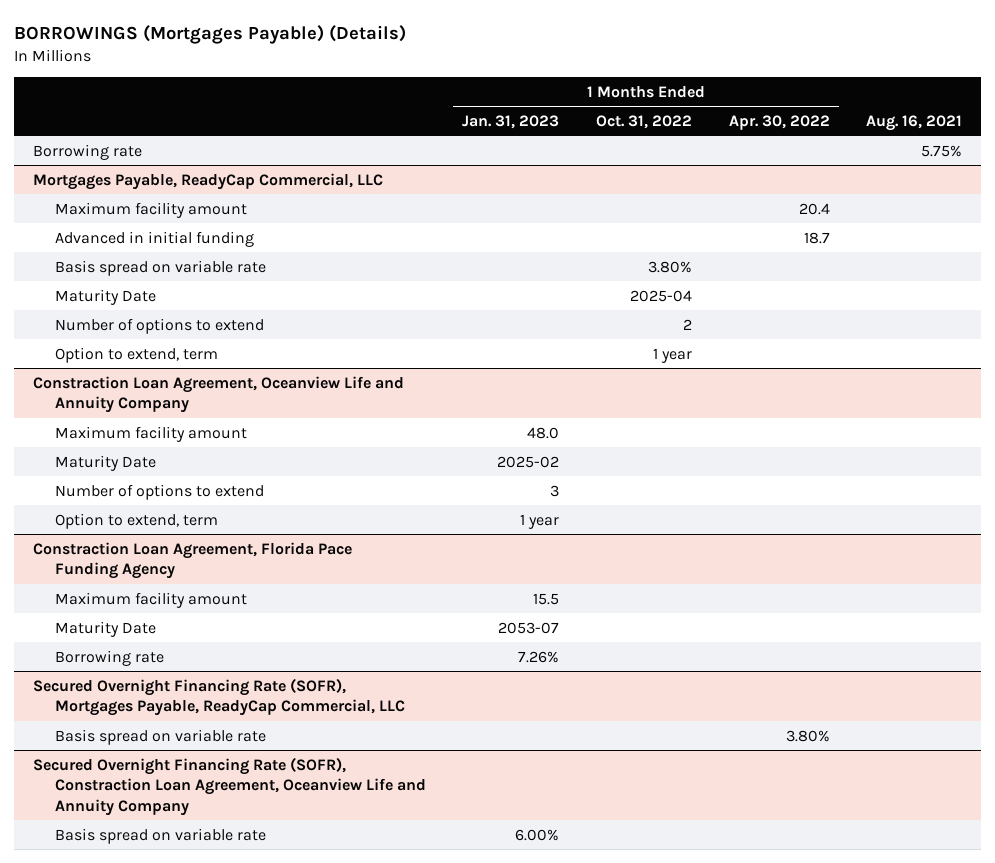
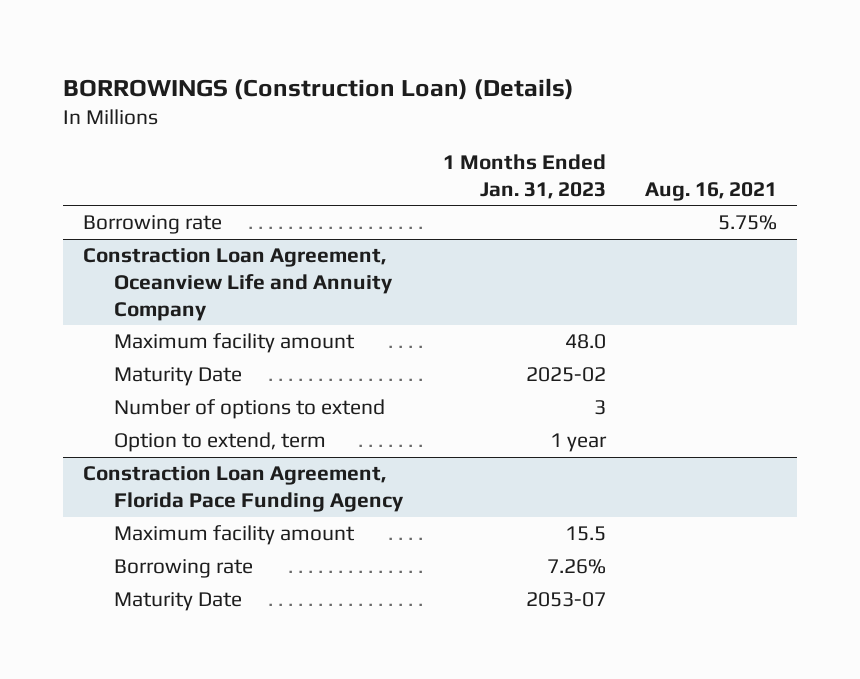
- BORROWINGS (Mortgages Payable) (Details)
+ BORROWINGS (Construction Loan) (Details)
- | 1 Months Ended Jan. 31, 2023 | 1 Months Ended Oct. 31, 2022 | 1 Months Ended Apr. 30, 2022 | Aug. 16, 2021
+ | 1 Months Ended Jan. 31, 2023 | Aug. 16, 2021
- Mortgages Payable, ReadyCap Commercial, LLC
- Maximum facility amount | | | 20.4 |
- Advanced in initial funding | | | 18.7 |
- Basis spread on variable rate | | 3.80% | |
- Maturity Date | | 2025-04 | |
- Number of options to extend | | 2 | |
- Option to extend, term | | 1 year | |
- Secured Overnight Financing Rate (SOFR), Mortgages Payable, ReadyCap Commercial, LLC
- Basis spread on variable rate | | | 3.80% |
- Secured Overnight Financing Rate (SOFR), Constraction Loan Agreement, Oceanview Life and Annuity Company
- Basis spread on variable rate | 6.00% | | |
@ Constraction Loan Agreement, Florida Pace Funding Agency
moved down: Maturity Date | 2053-07 |

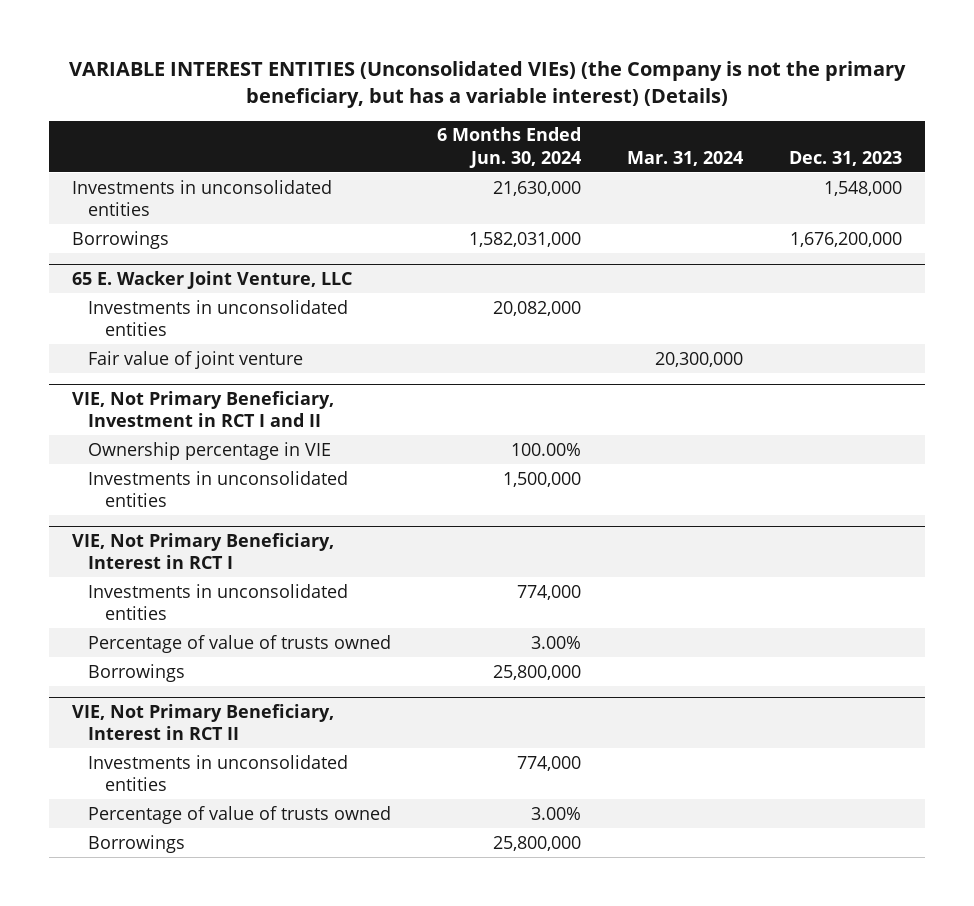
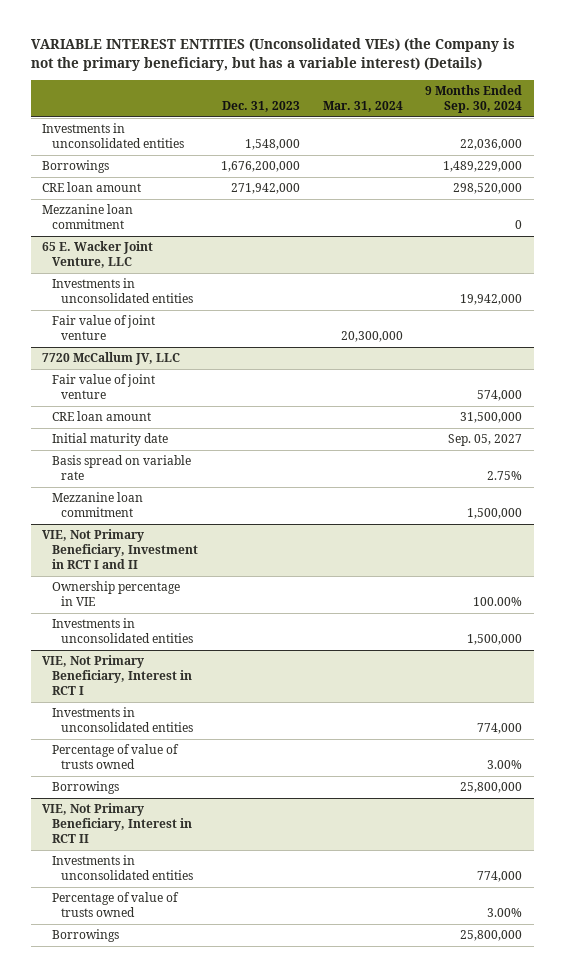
- | 6 Months Ended Jun. 30, 2024 | Mar. 31, 2024 | Dec. 31, 2023
+ | Dec. 31, 2023 | Mar. 31, 2024 | 9 Months Ended Sep. 30, 2024
+ CRE loan amount | 271,942,000 | | 298,520,000
+ Mezzanine loan commitment | | | 0
+ 7720 McCallum JV, LLC
+ Fair value of joint venture | | | 574,000
+ CRE loan amount | | | 31,500,000
+ Initial maturity date | | | Sep. 05, 2027
+ Basis spread on variable rate | | | 2.75%
+ Mezzanine loan commitment | | | 1,500,000

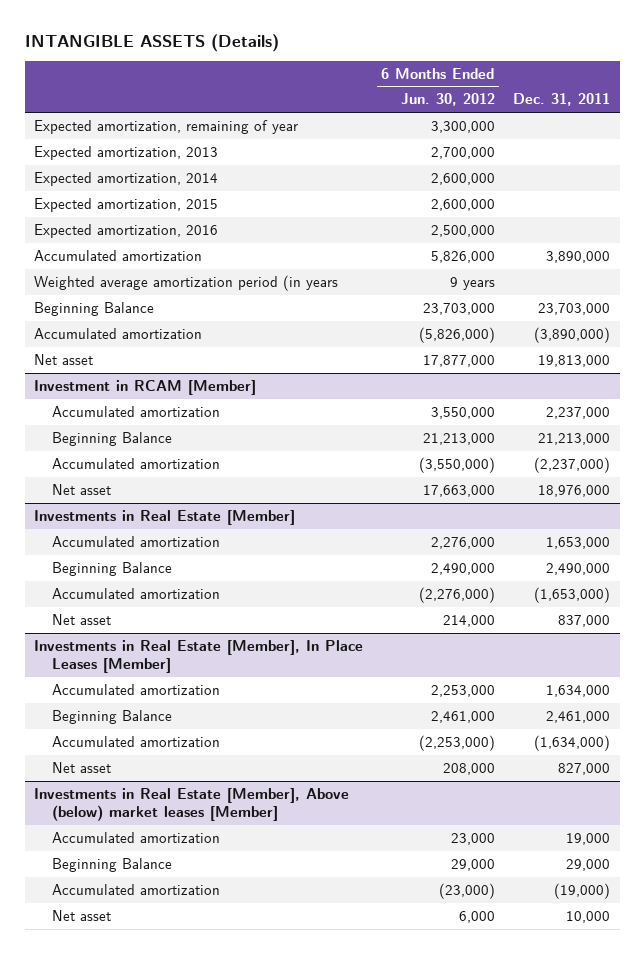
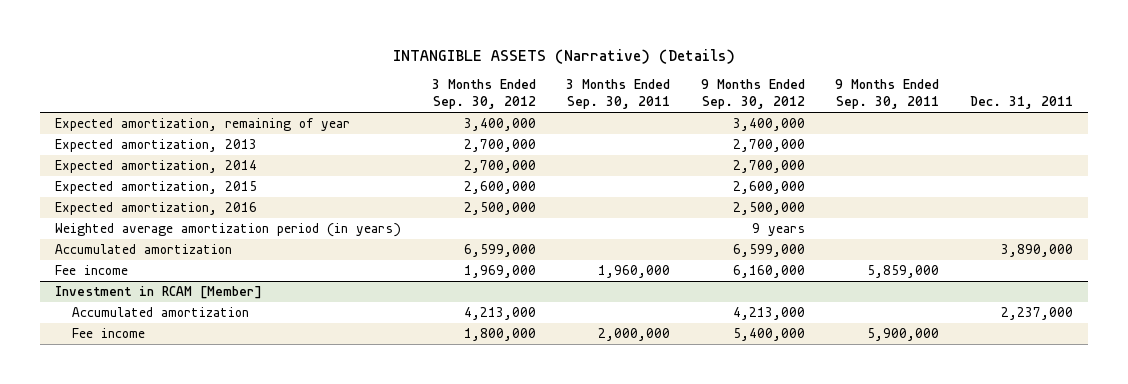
- INTANGIBLE ASSETS (Details)
+ INTANGIBLE ASSETS (Narrative) (Details)
- | 6 Months Ended Jun. 30, 2012 | Dec. 31, 2011
+ | 3 Months Ended Sep. 30, 2012 | 3 Months Ended Sep. 30, 2011 | 9 Months Ended Sep. 30, 2012 | 9 Months Ended Sep. 30, 2011 | Dec. 31, 2011
+ Weighted average amortization period (in years) | | | 9 years | |
- Weighted average amortization period (in years | 9 years |
- Beginning Balance | 23,703,000 | 23,703,000
- Accumulated amortization | (5,826,000) | (3,890,000)
- Net asset | 17,877,000 | 19,813,000
+ Fee income | 1,969,000 | 1,960,000 | 6,160,000 | 5,859,000 |
@ Investment in RCAM [Member]
- Beginning Balance | 21,213,000 | 21,213,000
- Accumulated amortization | (3,550,000) | (2,237,000)
- Net asset | 17,663,000 | 18,976,000
- Investments in Real Estate [Member]
- Accumulated amortization | 2,276,000 | 1,653,000
- Beginning Balance | 2,490,000 | 2,490,000
- Accumulated amortization | (2,276,000) | (1,653,000)
- Net asset | 214,000 | 837,000
- Investments in Real Estate [Member], In Place Leases [Member]
- Accumulated amortization | 2,253,000 | 1,634,000
- Beginning Balance | 2,461,000 | 2,461,000
- Accumulated amortization | (2,253,000) | (1,634,000)
- Net asset | 208,000 | 827,000
- Investments in Real Estate [Member], Above (below) market leases [Member]
- Accumulated amortization | 23,000 | 19,000
- Beginning Balance | 29,000 | 29,000
- Accumulated amortization | (23,000) | (19,000)
- Net asset | 6,000 | 10,000
@ Investment in RCAM [Member]
+ Fee income | 1,800,000 | 2,000,000 | 5,400,000 | 5,900,000 |

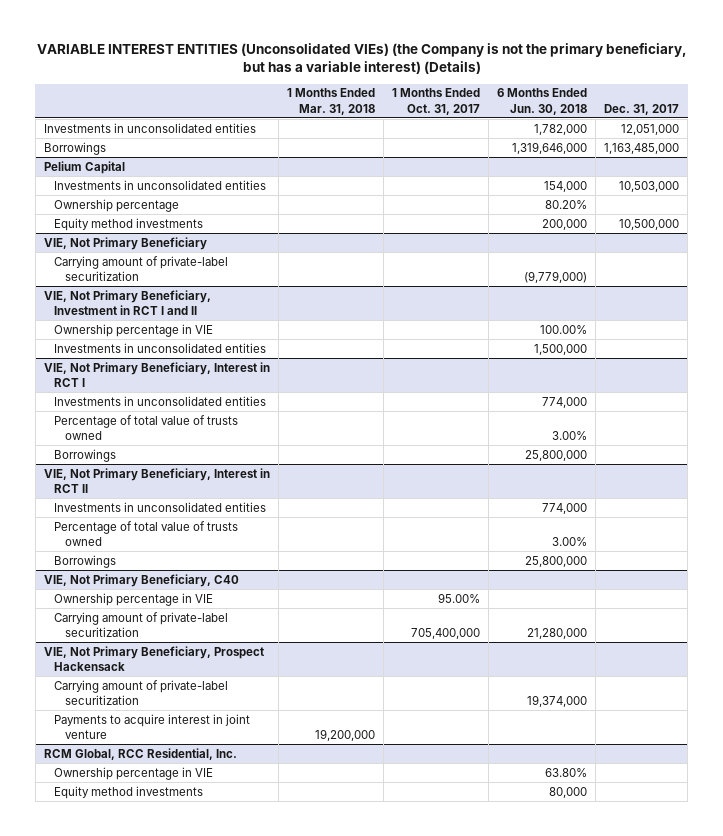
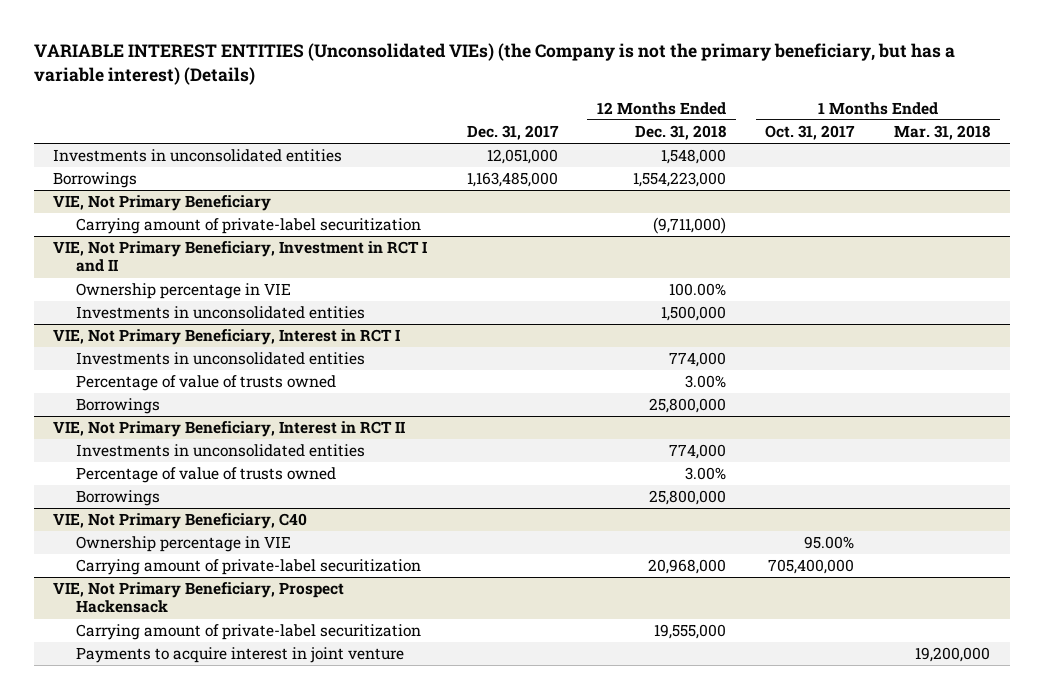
- | 1 Months Ended Mar. 31, 2018 | 1 Months Ended Oct. 31, 2017 | 6 Months Ended Jun. 30, 2018 | Dec. 31, 2017
+ | Dec. 31, 2017 | 12 Months Ended Dec. 31, 2018 | 1 Months Ended Oct. 31, 2017 | 1 Months Ended Mar. 31, 2018
- Pelium Capital
- Investments in unconsolidated entities | | | 154,000 | 10,503,000
- Ownership percentage | | | 80.20% |
- Equity method investments | | | 200,000 | 10,500,000
@ VIE, Not Primary Beneficiary, Interest in RCT I
- Percentage of total value of trusts owned | | | 3.00% |
+ Percentage of value of trusts owned | | 3.00% | |
@ VIE, Not Primary Beneficiary, Interest in RCT II
- Percentage of total value of trusts owned | | | 3.00% |
+ Percentage of value of trusts owned | | 3.00% | |
- RCM Global, RCC Residential, Inc.
- Ownership percentage in VIE | | | 63.80% |
- Equity method investments | | | 80,000 |

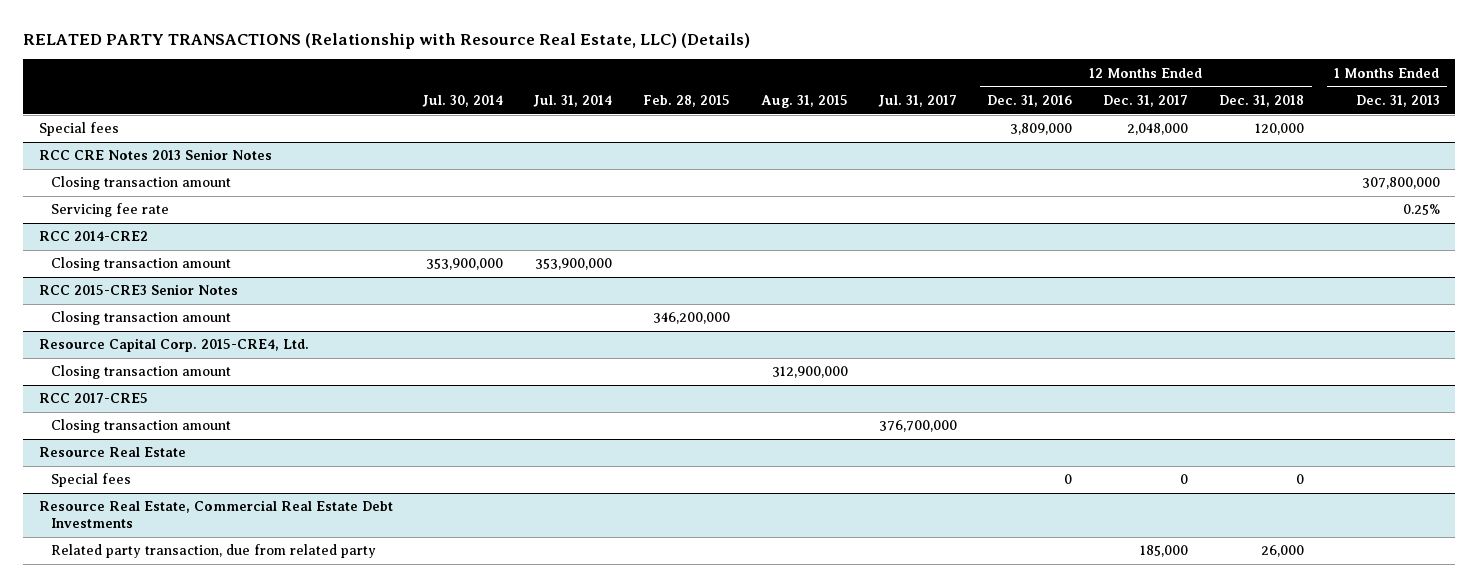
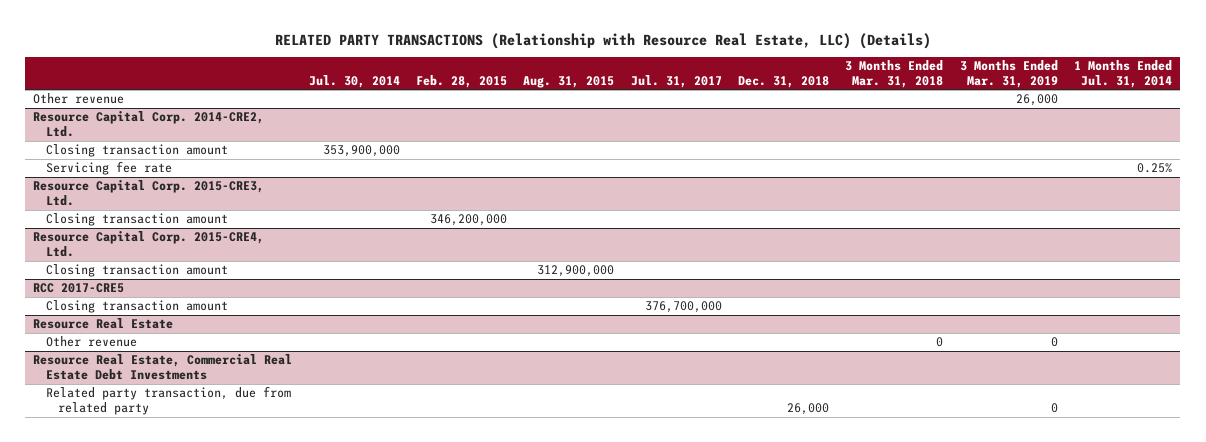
- | Jul. 30, 2014 | Jul. 31, 2014 | Feb. 28, 2015 | Aug. 31, 2015 | Jul. 31, 2017 | 12 Months Ended Dec. 31, 2016 | 12 Months Ended Dec. 31, 2017 | 12 Months Ended Dec. 31, 2018 | 1 Months Ended Dec. 31, 2013
+ | Jul. 30, 2014 | Feb. 28, 2015 | Aug. 31, 2015 | Jul. 31, 2017 | Dec. 31, 2018 | 3 Months Ended Mar. 31, 2018 | 3 Months Ended Mar. 31, 2019 | 1 Months Ended Jul. 31, 2014
- Special fees | | | | | | 3,809,000 | 2,048,000 | 120,000 |
- RCC CRE Notes 2013 Senior Notes
- Closing transaction amount | | | | | | | | | 307,800,000
- Servicing fee rate | | | | | | | | | 0.25%
- RCC 2014-CRE2
+ Other revenue | | | | | | | 26,000 |
+ Resource Capital Corp. 2014-CRE2, Ltd.
- RCC 2015-CRE3 Senior Notes
+ Servicing fee rate | | | | | | | | 0.25%
+ Resource Capital Corp. 2015-CRE3, Ltd.
@ Resource Real Estate
- Special fees | | | | | | 0 | 0 | 0 |
+ Other revenue | | | | | | 0 | 0 |

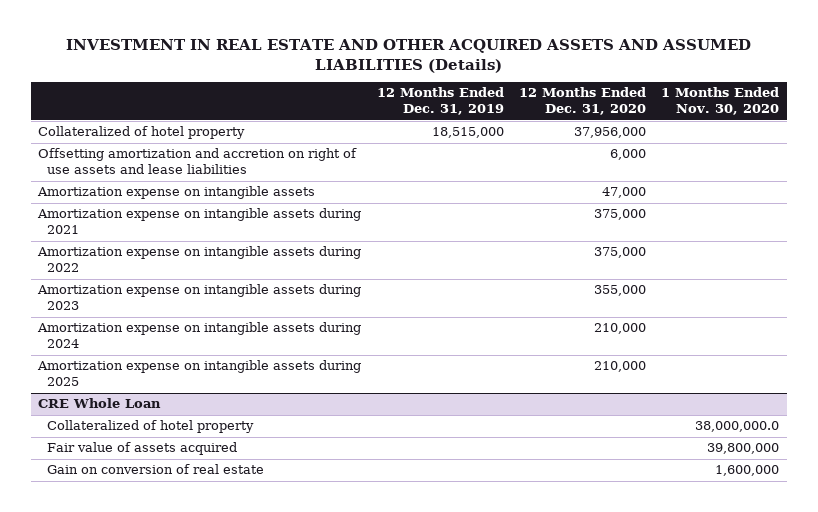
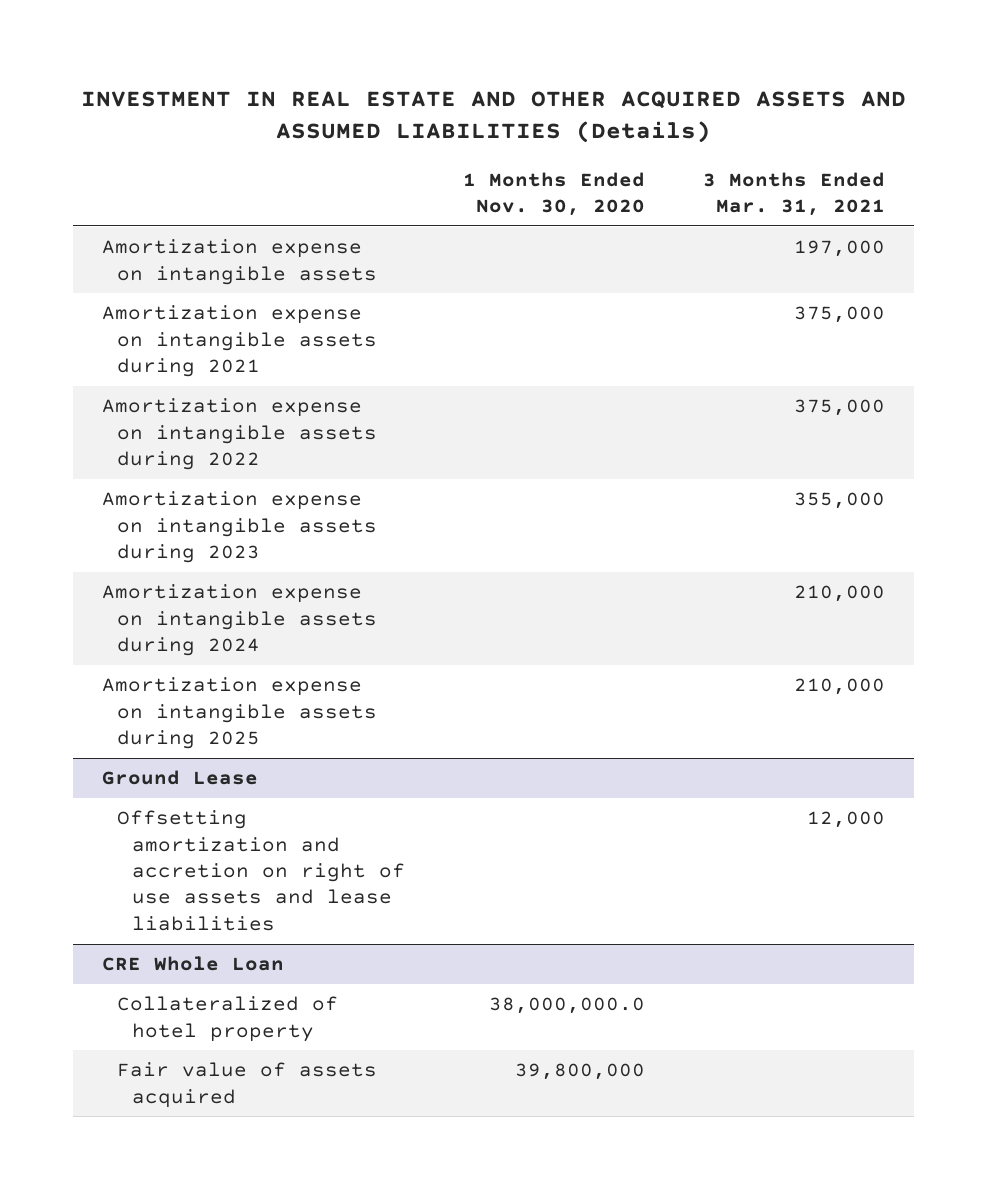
- | 12 Months Ended Dec. 31, 2019 | 12 Months Ended Dec. 31, 2020 | 1 Months Ended Nov. 30, 2020
+ | 1 Months Ended Nov. 30, 2020 | 3 Months Ended Mar. 31, 2021
- Collateralized of hotel property | 18,515,000 | 37,956,000 |
- Offsetting amortization and accretion on right of use assets and lease liabilities | | 6,000 |
+ Ground Lease
+ Offsetting amortization and accretion on right of use assets and lease liabilities | | 12,000
@ CRE Whole Loan
- Gain on conversion of real estate | | | 1,600,000

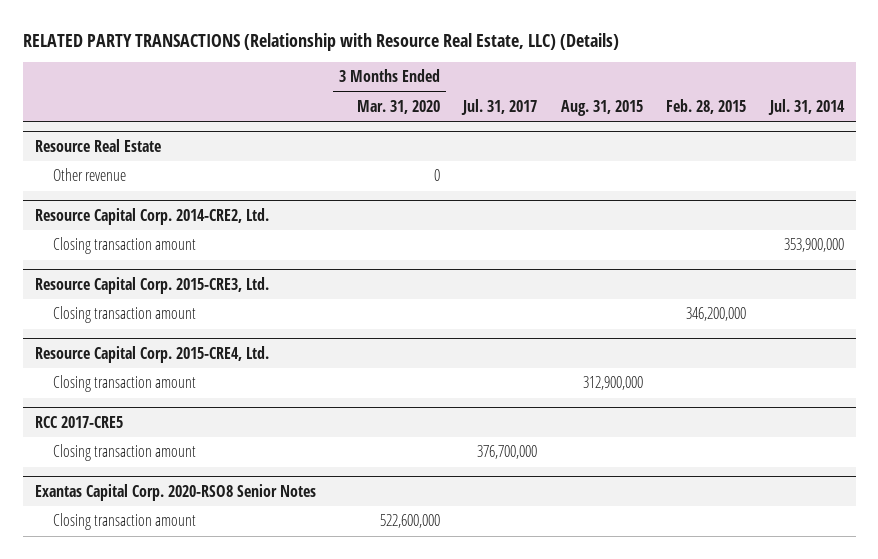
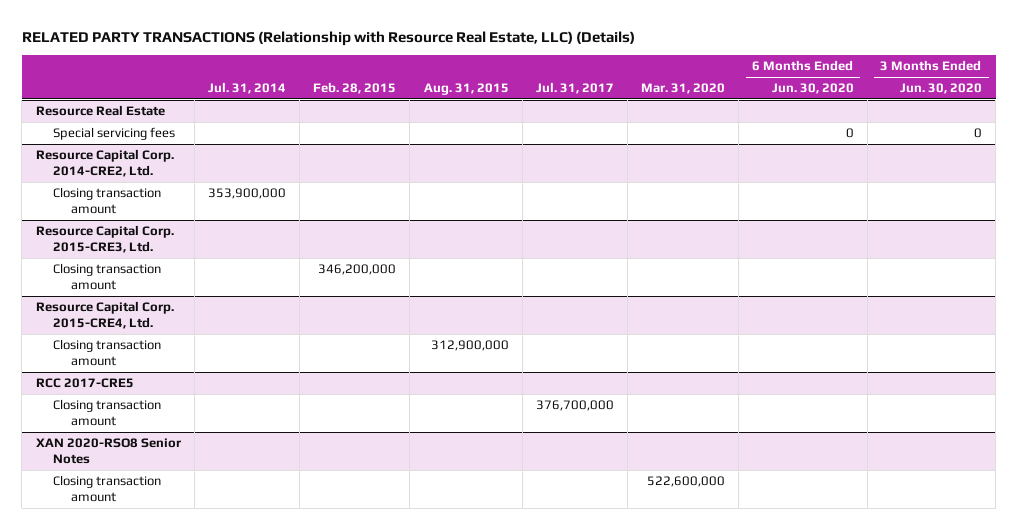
- | 3 Months Ended Mar. 31, 2020 | Jul. 31, 2017 | Aug. 31, 2015 | Feb. 28, 2015 | Jul. 31, 2014
+ | Jul. 31, 2014 | Feb. 28, 2015 | Aug. 31, 2015 | Jul. 31, 2017 | Mar. 31, 2020 | 6 Months Ended Jun. 30, 2020 | 3 Months Ended Jun. 30, 2020
@ Resource Real Estate
- Other revenue | 0 | | | |
+ Special servicing fees | | | | | | 0 | 0
- Exantas Capital Corp. 2020-RSO8 Senior Notes
- Closing transaction amount | 522,600,000 | | | |
+ XAN 2020-RSO8 Senior Notes
+ Closing transaction amount | | | | | 522,600,000 | |

